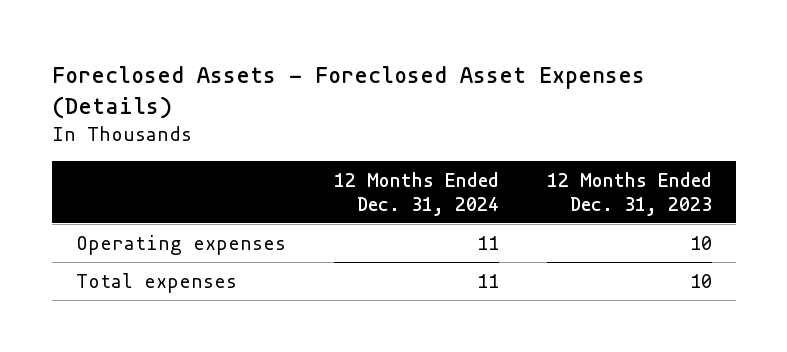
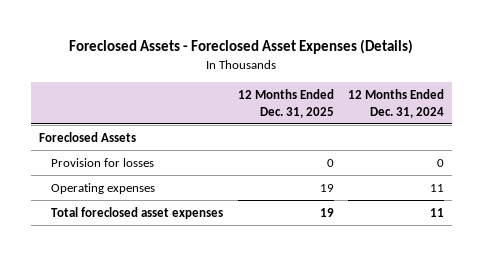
- | 12 Months Ended Dec. 31, 2024 | 12 Months Ended Dec. 31, 2023
+ | 12 Months Ended Dec. 31, 2025 | 12 Months Ended Dec. 31, 2024
+ Foreclosed Assets
+ Provision for losses | 0 | 0
- Total expenses | 11 | 10
+ Total foreclosed asset expenses | 19 | 11

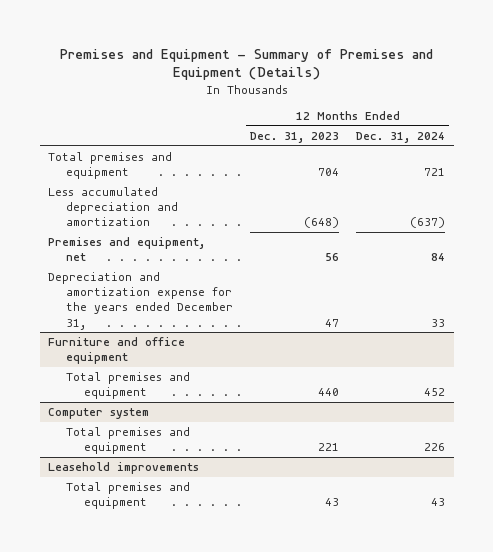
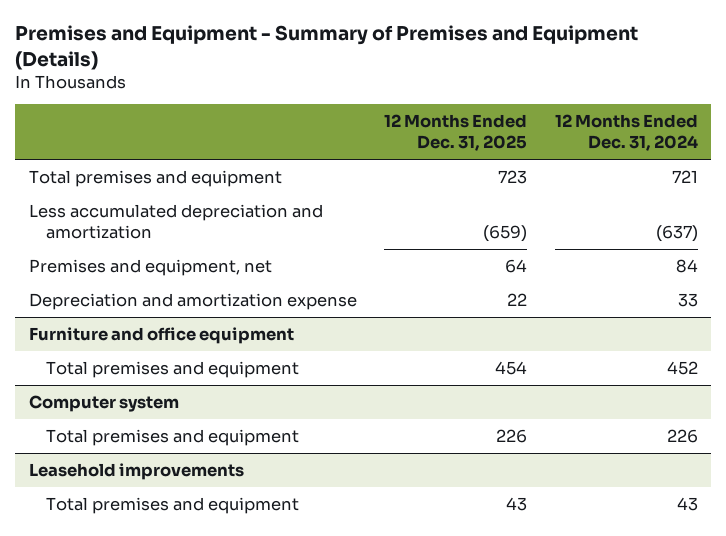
- | 12 Months Ended Dec. 31, 2023 | 12 Months Ended Dec. 31, 2024
+ | 12 Months Ended Dec. 31, 2025 | 12 Months Ended Dec. 31, 2024
- Depreciation and amortization expense for the years ended December 31, | 47 | 33
+ Depreciation and amortization expense | 22 | 33

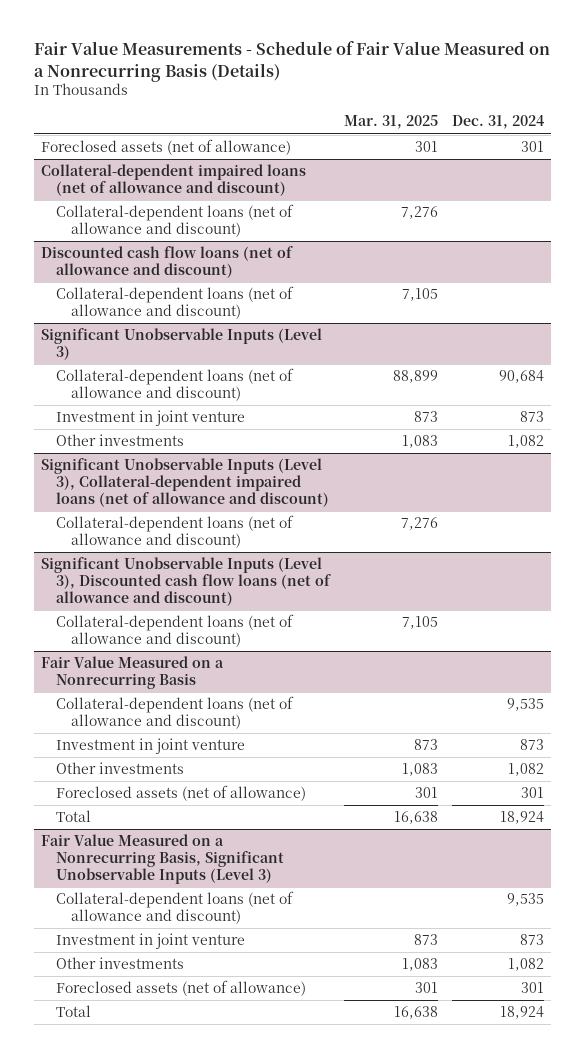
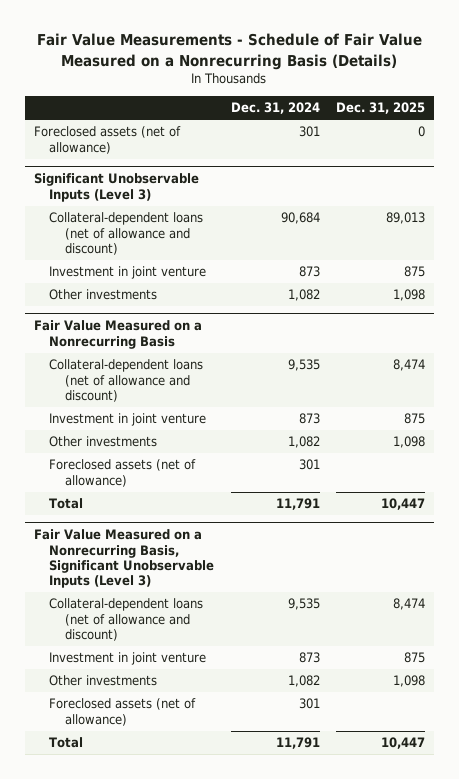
- | Mar. 31, 2025 | Dec. 31, 2024
+ | Dec. 31, 2024 | Dec. 31, 2025
- Collateral-dependent impaired loans (net of allowance and discount)
- Collateral-dependent loans (net of allowance and discount) | 7,276 |
- Discounted cash flow loans (net of allowance and discount)
- Collateral-dependent loans (net of allowance and discount) | 7,105 |
- Significant Unobservable Inputs (Level 3), Collateral-dependent impaired loans (net of allowance and discount)
- Collateral-dependent loans (net of allowance and discount) | 7,276 |
- Significant Unobservable Inputs (Level 3), Discounted cash flow loans (net of allowance and discount)
- Collateral-dependent loans (net of allowance and discount) | 7,105 |
@ Fair Value Measured on a Nonrecurring Basis
- Total | 16,638 | 18,924
+ Total | 11,791 | 10,447
@ Fair Value Measured on a Nonrecurring Basis, Significant Unobservable Inputs (Level 3)
- Total | 16,638 | 18,924
+ Total | 11,791 | 10,447

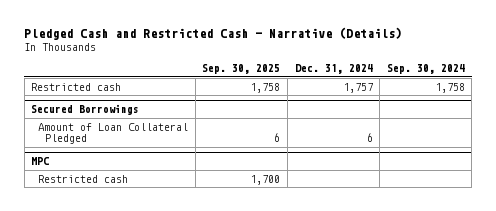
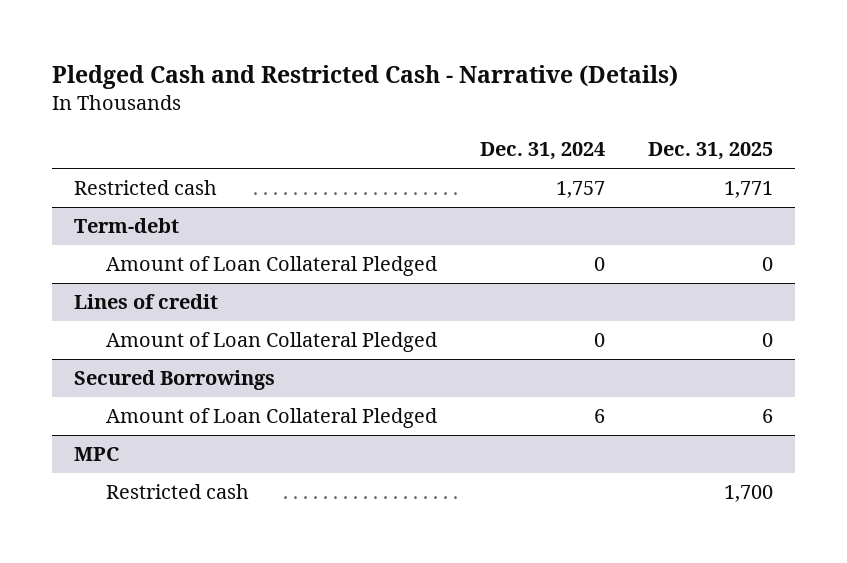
- | Sep. 30, 2025 | Dec. 31, 2024 | Sep. 30, 2024
+ | Dec. 31, 2024 | Dec. 31, 2025
+ Term-debt
+ Amount of Loan Collateral Pledged | 0 | 0
+ Lines of credit
+ Amount of Loan Collateral Pledged | 0 | 0

